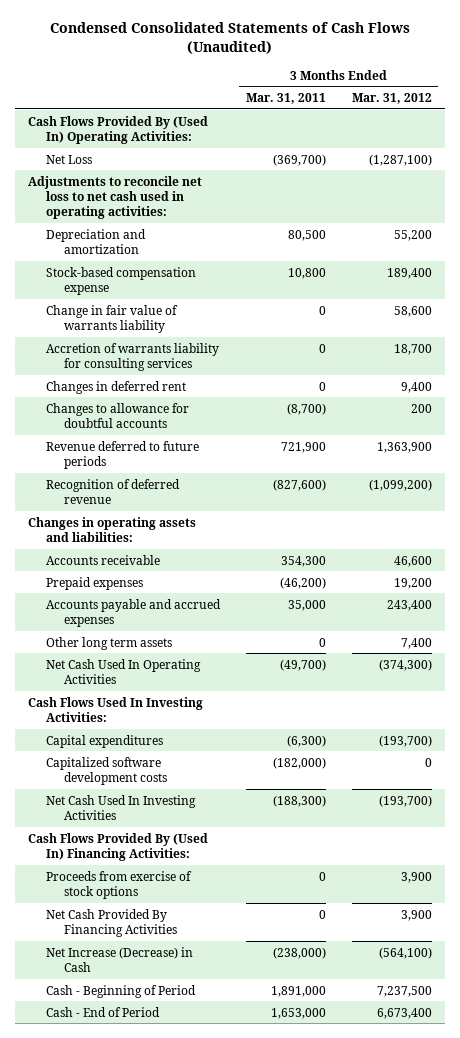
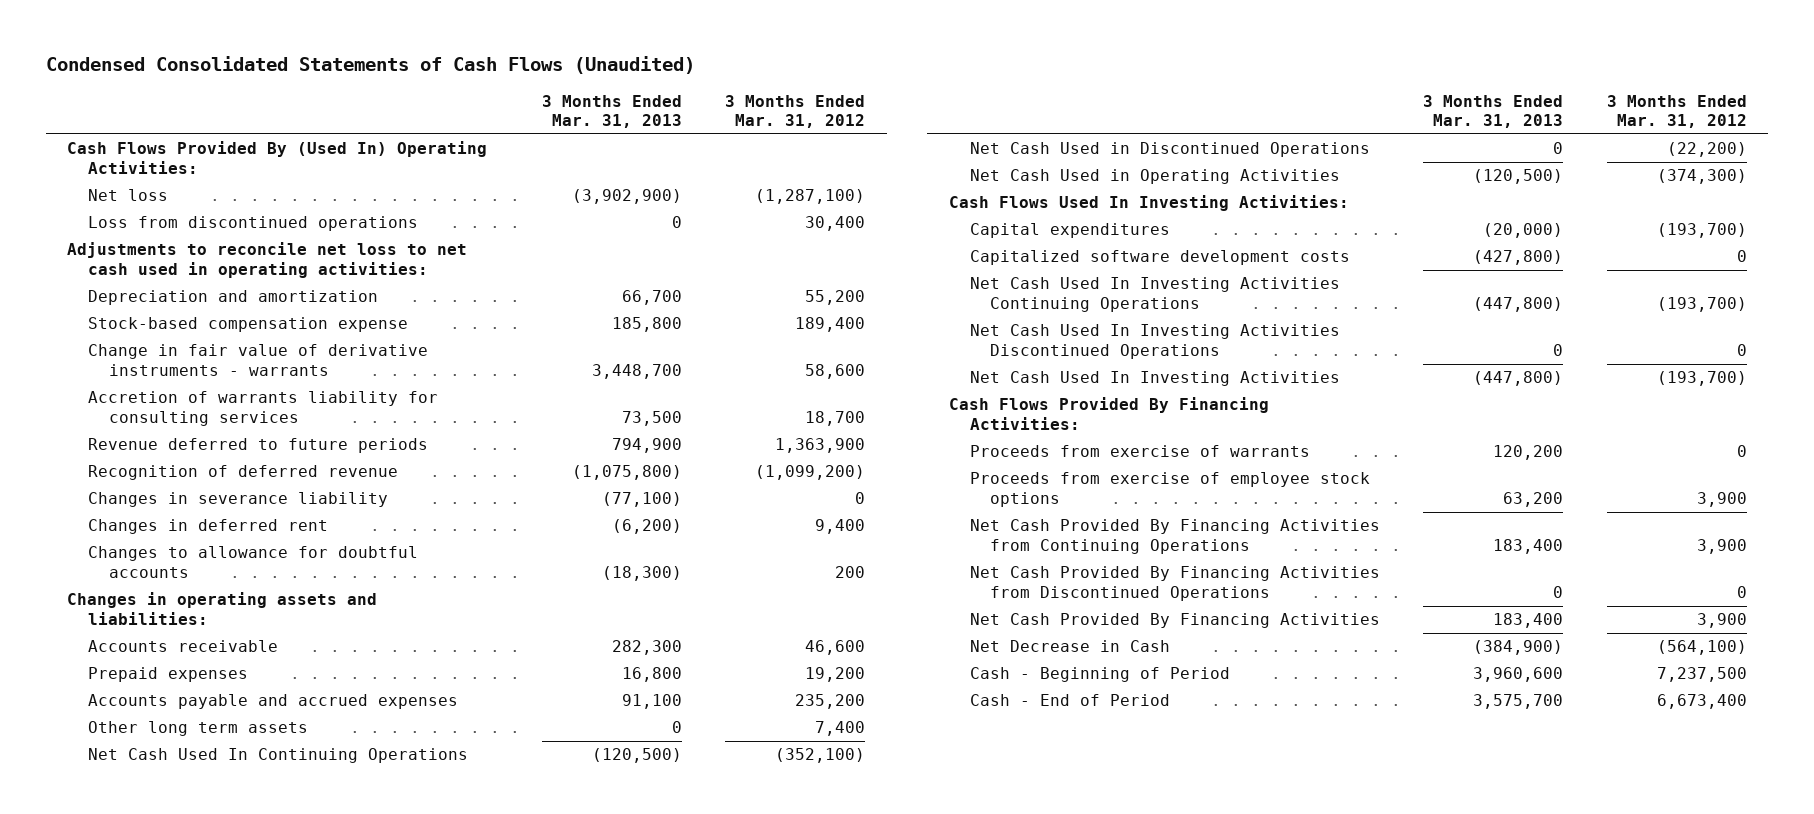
- | 3 Months Ended Mar. 31, 2011 | 3 Months Ended Mar. 31, 2012
+ | 3 Months Ended Mar. 31, 2013 | 3 Months Ended Mar. 31, 2012
- Net Loss | (369,700) | (1,287,100)
+ Net loss | (3,902,900) | (1,287,100)
+ Loss from discontinued operations | 0 | 30,400
- Change in fair value of warrants liability | 0 | 58,600
+ Change in fair value of derivative instruments - warrants | 3,448,700 | 58,600
+ Changes in severance liability | (77,100) | 0
moved down: Changes in deferred rent | (6,200) | 9,400
moved down: Changes to allowance for doubtful accounts | (18,300) | 200
- Accounts payable and accrued expenses | 35,000 | 243,400
+ Accounts payable and accrued expenses | 91,100 | 235,200
- Net Cash Used In Operating Activities | (49,700) | (374,300)
+ Net Cash Used In Continuing Operations | (120,500) | (352,100)
+ Net Cash Used in Discontinued Operations | 0 | (22,200)
+ Net Cash Used in Operating Activities | (120,500) | (374,300)
+ Net Cash Used In Investing Activities Continuing Operations | (447,800) | (193,700)
+ Net Cash Used In Investing Activities Discontinued Operations | 0 | 0
- Cash Flows Provided By (Used In) Financing Activities:
- Proceeds from exercise of stock options | 0 | 3,900
+ Cash Flows Provided By Financing Activities:
+ Proceeds from exercise of warrants | 120,200 | 0
+ Proceeds from exercise of employee stock options | 63,200 | 3,900
+ Net Cash Provided By Financing Activities from Continuing Operations | 183,400 | 3,900
+ Net Cash Provided By Financing Activities from Discontinued Operations | 0 | 0
- Net Increase (Decrease) in Cash | (238,000) | (564,100)
+ Net Decrease in Cash | (384,900) | (564,100)

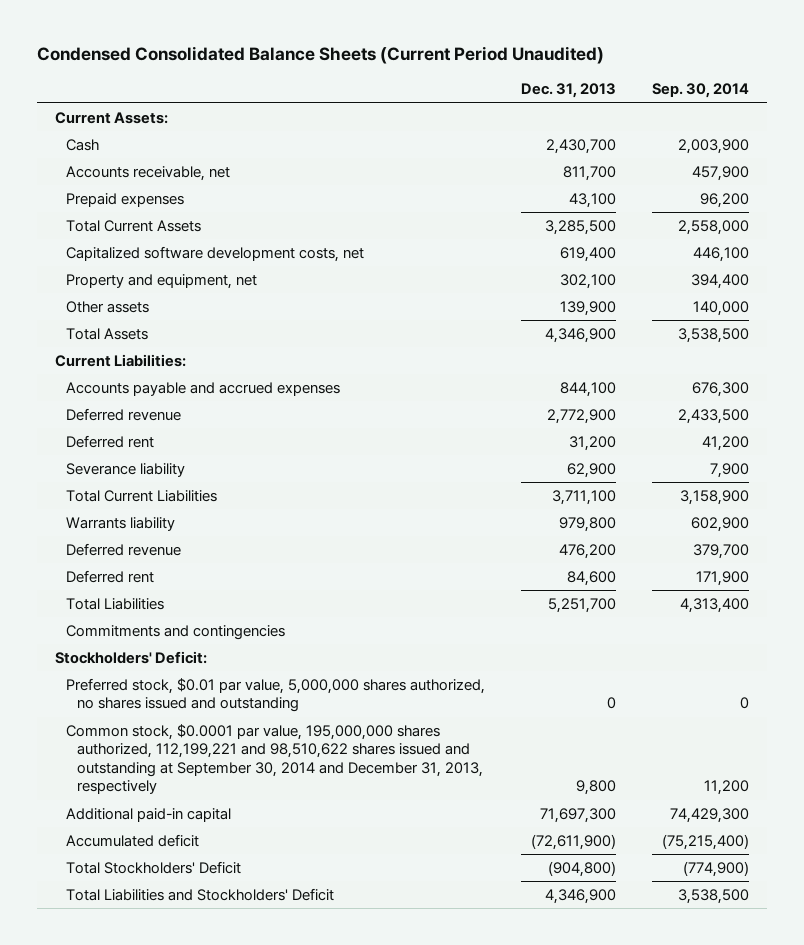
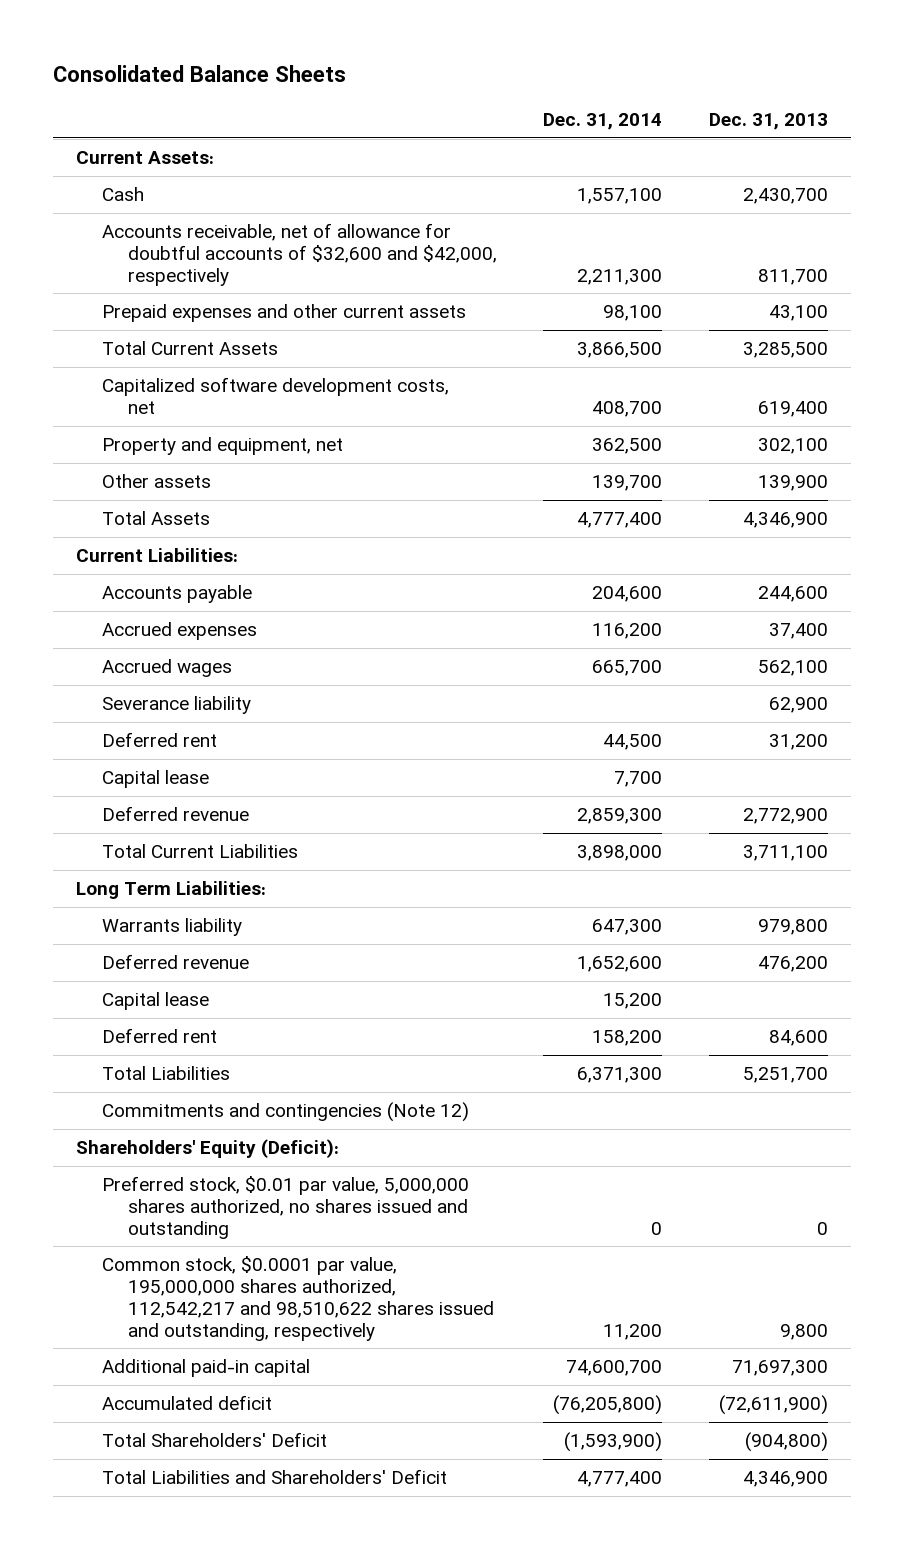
- Condensed Consolidated Balance Sheets (Current Period Unaudited)
+ Consolidated Balance Sheets
- | Dec. 31, 2013 | Sep. 30, 2014
+ | Dec. 31, 2014 | Dec. 31, 2013
- Accounts receivable, net | 811,700 | 457,900
- Prepaid expenses | 43,100 | 96,200
+ Accounts receivable, net of allowance for doubtful accounts of $32,600 and $42,000, respectively | 2,211,300 | 811,700
+ Prepaid expenses and other current assets | 98,100 | 43,100
- Accounts payable and accrued expenses | 844,100 | 676,300
+ Accounts payable | 204,600 | 244,600
+ Accrued expenses | 116,200 | 37,400
+ Accrued wages | 665,700 | 562,100
moved down: Deferred rent | 44,500 | 31,200
+ Capital lease | 7,700 |
moved down: Deferred revenue | 2,859,300 | 2,772,900
+ Long Term Liabilities:
+ Capital lease | 15,200 |
- Commitments and contingencies
- Stockholders' Deficit:
+ Commitments and contingencies (Note 12)
+ Shareholders' Equity (Deficit):
- Common stock, $0.0001 par value, 195,000,000 shares authorized, 112,199,221 and 98,510,622 shares issued and outstanding at September 30, 2014 and December 31, 2013, respectively | 9,800 | 11,200
+ Common stock, $0.0001 par value, 195,000,000 shares authorized, 112,542,217 and 98,510,622 shares issued and outstanding, respectively | 11,200 | 9,800
- Total Stockholders' Deficit | (904,800) | (774,900)
- Total Liabilities and Stockholders' Deficit | 4,346,900 | 3,538,500
+ Total Shareholders' Deficit | (1,593,900) | (904,800)
+ Total Liabilities and Shareholders' Deficit | 4,777,400 | 4,346,900

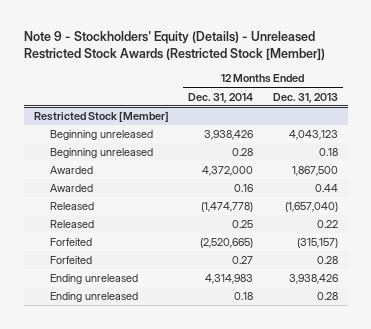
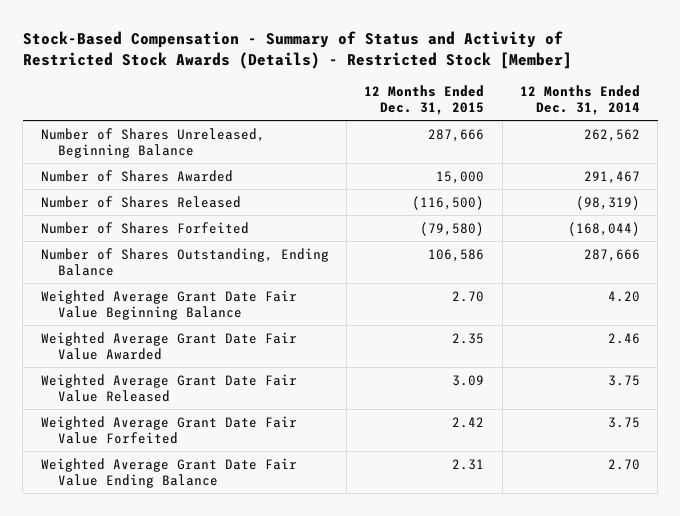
- Note 9 - Stockholders' Equity (Details) - Unreleased Restricted Stock Awards (Restricted Stock [Member])
+ Stock-Based Compensation - Summary of Status and Activity of Restricted Stock Awards (Details) - Restricted Stock [Member]
- | 12 Months Ended Dec. 31, 2014 | 12 Months Ended Dec. 31, 2013
+ | 12 Months Ended Dec. 31, 2015 | 12 Months Ended Dec. 31, 2014
- Restricted Stock [Member]
- Beginning unreleased | 3,938,426 | 4,043,123
- Beginning unreleased | 0.28 | 0.18
- Awarded | 4,372,000 | 1,867,500
- Awarded | 0.16 | 0.44
- Released | (1,474,778) | (1,657,040)
- Released | 0.25 | 0.22
- Forfeited | (2,520,665) | (315,157)
- Forfeited | 0.27 | 0.28
- Ending unreleased | 4,314,983 | 3,938,426
- Ending unreleased | 0.18 | 0.28
+ Number of Shares Unreleased, Beginning Balance | 287,666 | 262,562
+ Number of Shares Awarded | 15,000 | 291,467
+ Number of Shares Released | (116,500) | (98,319)
+ Number of Shares Forfeited | (79,580) | (168,044)
+ Number of Shares Outstanding, Ending Balance | 106,586 | 287,666
+ Weighted Average Grant Date Fair Value Beginning Balance | 2.70 | 4.20
+ Weighted Average Grant Date Fair Value Awarded | 2.35 | 2.46
+ Weighted Average Grant Date Fair Value Released | 3.09 | 3.75
+ Weighted Average Grant Date Fair Value Forfeited | 2.42 | 3.75
+ Weighted Average Grant Date Fair Value Ending Balance | 2.31 | 2.70

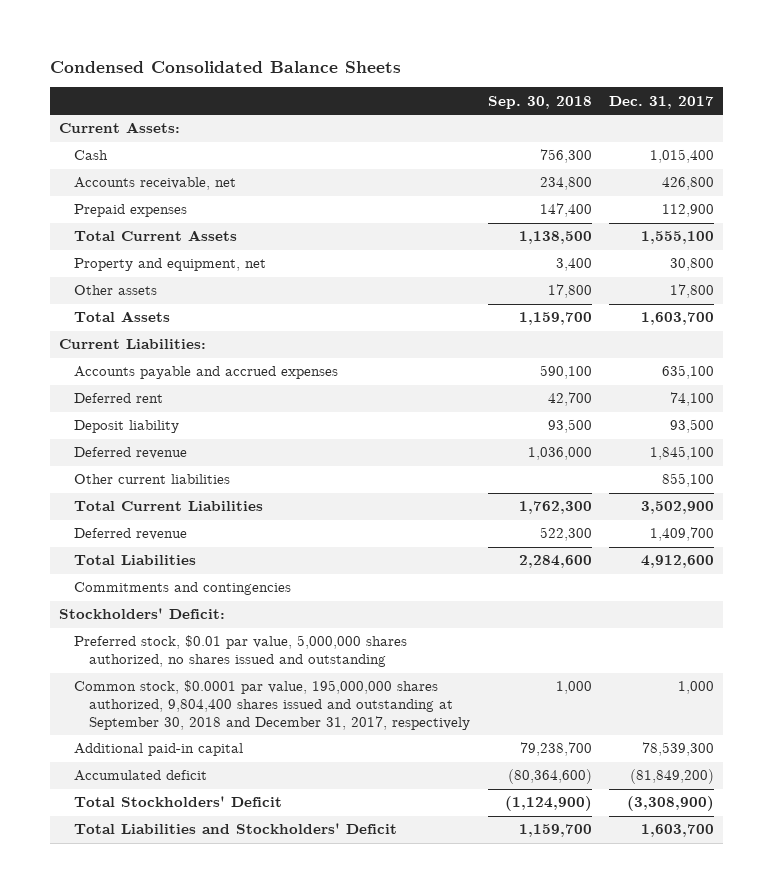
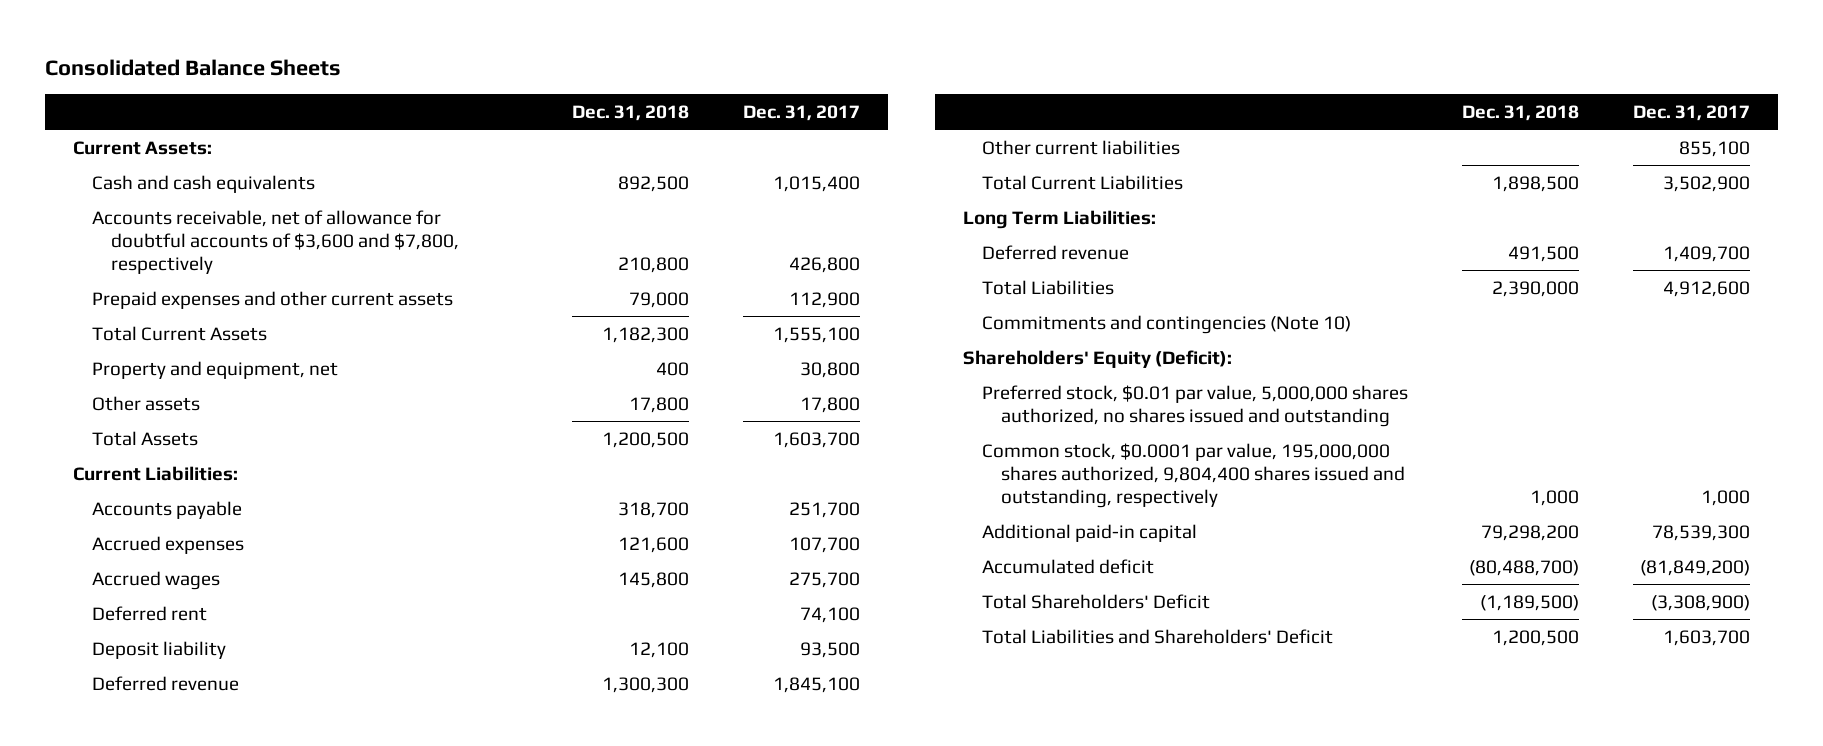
- Condensed Consolidated Balance Sheets
+ Consolidated Balance Sheets
- | Sep. 30, 2018 | Dec. 31, 2017
+ | Dec. 31, 2018 | Dec. 31, 2017
- Cash | 756,300 | 1,015,400
- Accounts receivable, net | 234,800 | 426,800
- Prepaid expenses | 147,400 | 112,900
+ Cash and cash equivalents | 892,500 | 1,015,400
+ Accounts receivable, net of allowance for doubtful accounts of $3,600 and $7,800, respectively | 210,800 | 426,800
+ Prepaid expenses and other current assets | 79,000 | 112,900
- Accounts payable and accrued expenses | 590,100 | 635,100
+ Accounts payable | 318,700 | 251,700
+ Accrued expenses | 121,600 | 107,700
+ Accrued wages | 145,800 | 275,700
+ Long Term Liabilities:
- Commitments and contingencies
- Stockholders' Deficit:
+ Commitments and contingencies (Note 10)
+ Shareholders' Equity (Deficit):
- Common stock, $0.0001 par value, 195,000,000 shares authorized, 9,804,400 shares issued and outstanding at September 30, 2018 and December 31, 2017, respectively | 1,000 | 1,000
+ Common stock, $0.0001 par value, 195,000,000 shares authorized, 9,804,400 shares issued and outstanding, respectively | 1,000 | 1,000
- Total Stockholders' Deficit | (1,124,900) | (3,308,900)
- Total Liabilities and Stockholders' Deficit | 1,159,700 | 1,603,700
+ Total Shareholders' Deficit | (1,189,500) | (3,308,900)
+ Total Liabilities and Shareholders' Deficit | 1,200,500 | 1,603,700

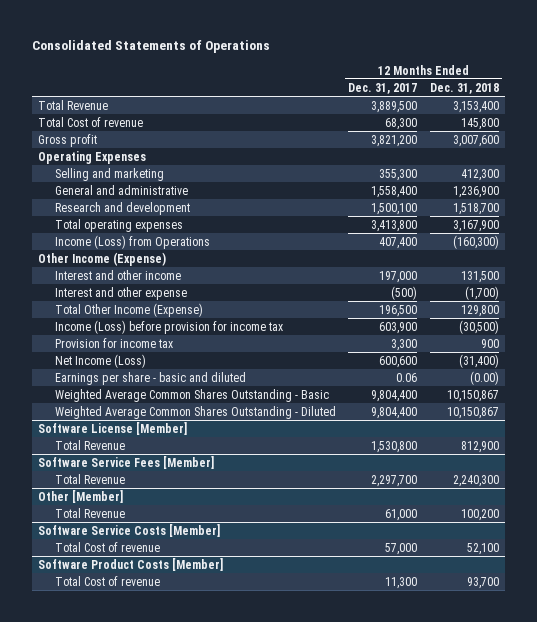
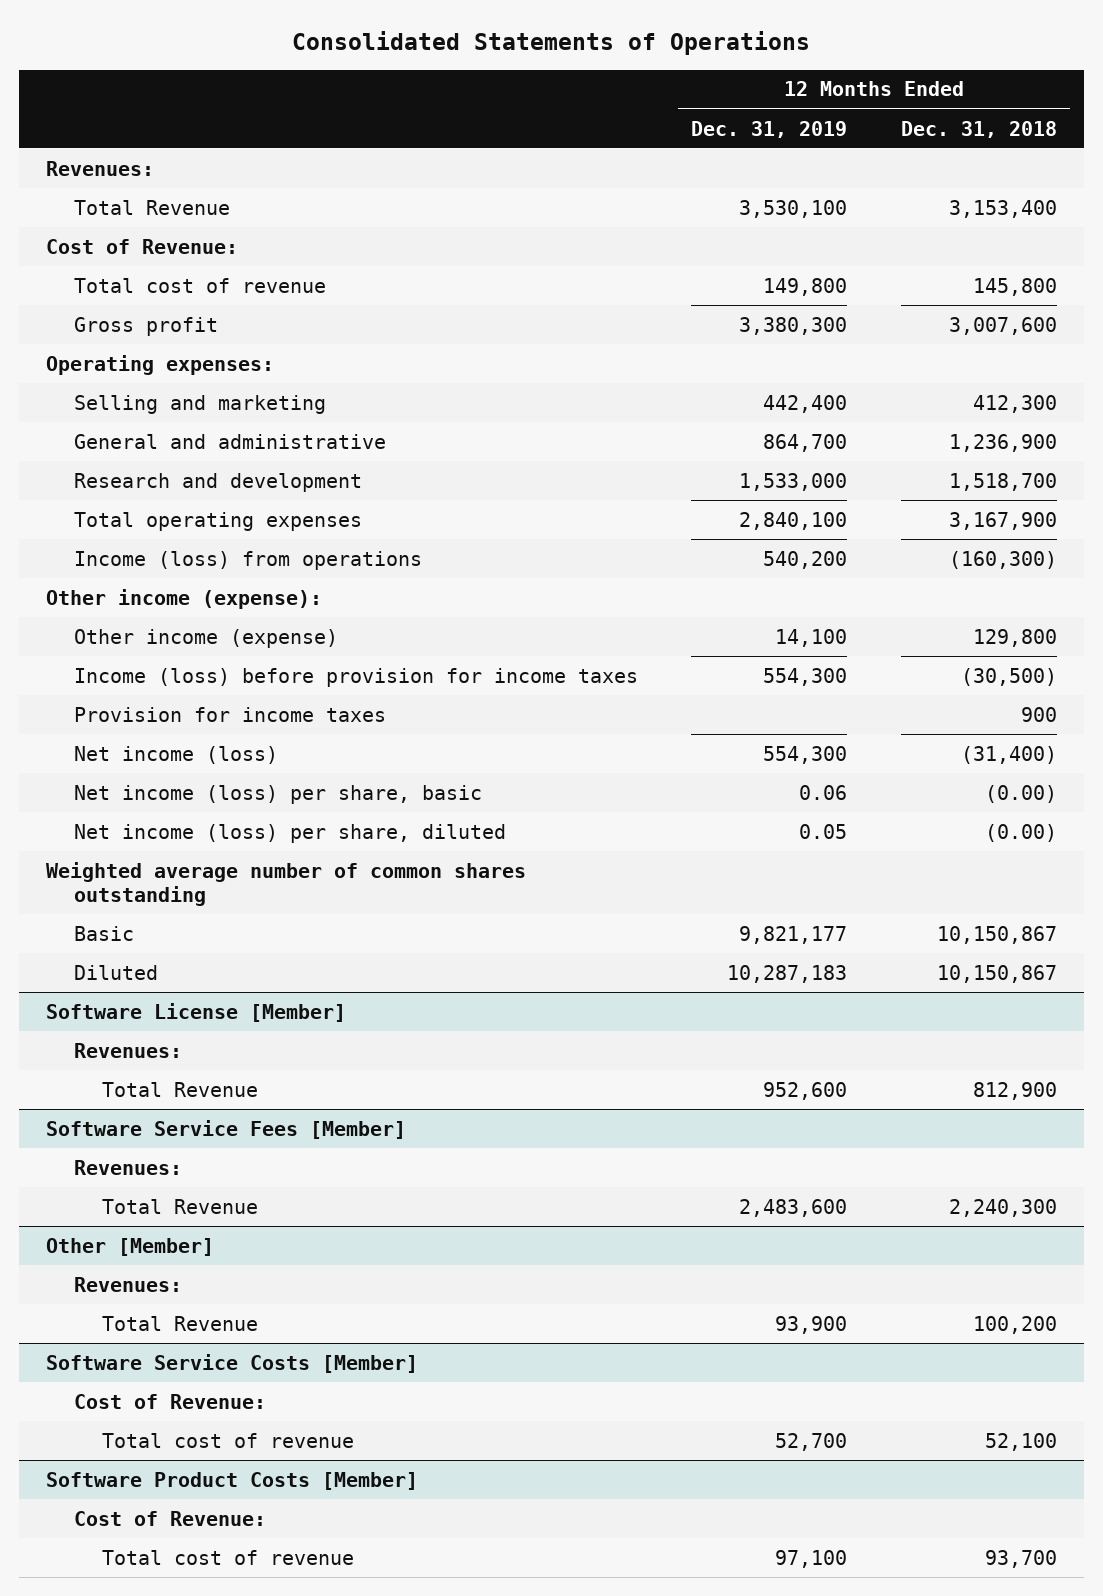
- | 12 Months Ended Dec. 31, 2017 | 12 Months Ended Dec. 31, 2018
+ | 12 Months Ended Dec. 31, 2019 | 12 Months Ended Dec. 31, 2018
+ Revenues:
- Total Cost of revenue | 68,300 | 145,800
+ Cost of Revenue:
+ Total cost of revenue | 149,800 | 145,800
- Operating Expenses
+ Operating expenses:
- Income (Loss) from Operations | 407,400 | (160,300)
- Other Income (Expense)
- Interest and other income | 197,000 | 131,500
- Interest and other expense | (500) | (1,700)
- Total Other Income (Expense) | 196,500 | 129,800
- Income (Loss) before provision for income tax | 603,900 | (30,500)
- Provision for income tax | 3,300 | 900
- Net Income (Loss) | 600,600 | (31,400)
- Earnings per share - basic and diluted | 0.06 | (0.00)
- Weighted Average Common Shares Outstanding - Basic | 9,804,400 | 10,150,867
- Weighted Average Common Shares Outstanding - Diluted | 9,804,400 | 10,150,867
+ Income (loss) from operations | 540,200 | (160,300)
+ Other income (expense):
+ Other income (expense) | 14,100 | 129,800
+ Income (loss) before provision for income taxes | 554,300 | (30,500)
+ Provision for income taxes | | 900
+ Net income (loss) | 554,300 | (31,400)
+ Net income (loss) per share, basic | 0.06 | (0.00)
+ Net income (loss) per share, diluted | 0.05 | (0.00)
+ Weighted average number of common shares outstanding
+ Basic | 9,821,177 | 10,150,867
+ Diluted | 10,287,183 | 10,150,867
@ Software License [Member]
+ Revenues:
@ Software Service Fees [Member]
+ Revenues:
@ Other [Member]
+ Revenues:
@ Software Service Costs [Member]
- Total Cost of revenue | 57,000 | 52,100
+ Cost of Revenue:
+ Total cost of revenue | 52,700 | 52,100
@ Software Product Costs [Member]
- Total Cost of revenue | 11,300 | 93,700
+ Cost of Revenue:
+ Total cost of revenue | 97,100 | 93,700

